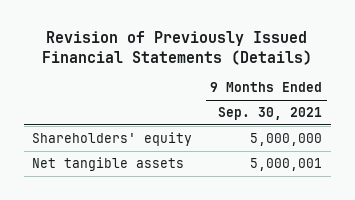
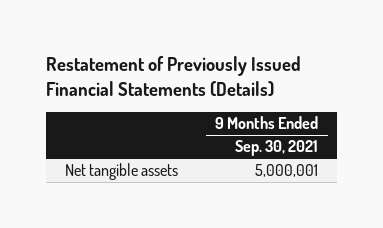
- Revision of Previously Issued Financial Statements (Details)
+ Restatement of Previously Issued Financial Statements (Details)
- Shareholders' equity | 5,000,000

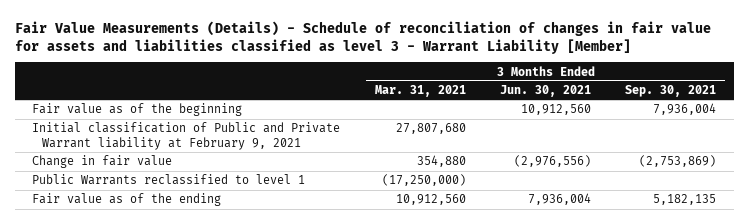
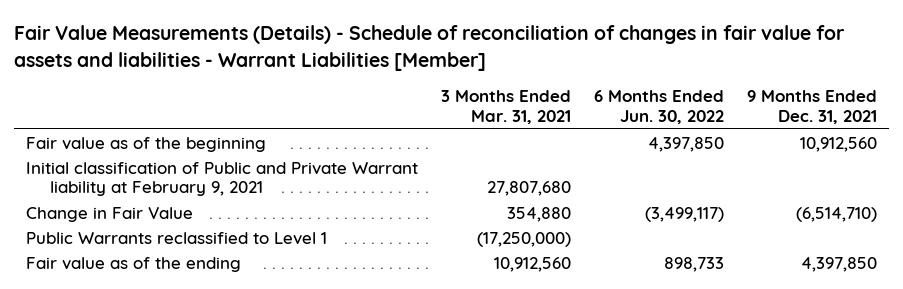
- Fair Value Measurements (Details) - Schedule of reconciliation of changes in fair value for assets and liabilities classified as level 3 - Warrant Liability [Member]
+ Fair Value Measurements (Details) - Schedule of reconciliation of changes in fair value for assets and liabilities - Warrant Liabilities [Member]
- | 3 Months Ended Mar. 31, 2021 | 3 Months Ended Jun. 30, 2021 | 3 Months Ended Sep. 30, 2021
+ | 3 Months Ended Mar. 31, 2021 | 6 Months Ended Jun. 30, 2022 | 9 Months Ended Dec. 31, 2021
- Change in fair value | 354,880 | (2,976,556) | (2,753,869)
- Public Warrants reclassified to level 1 | (17,250,000) | |
+ Change in Fair Value | 354,880 | (3,499,117) | (6,514,710)
+ Public Warrants reclassified to Level 1 | (17,250,000) | |

